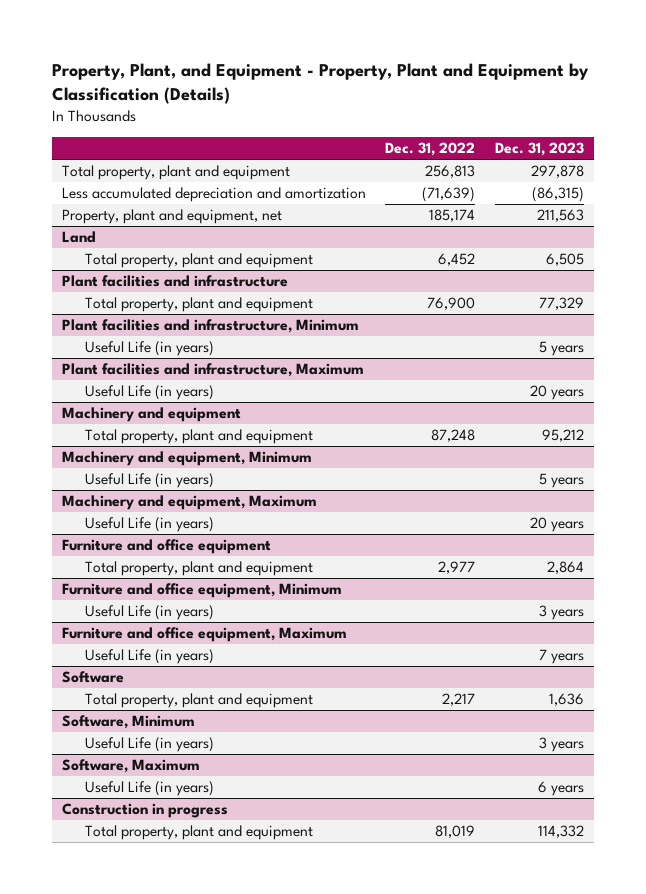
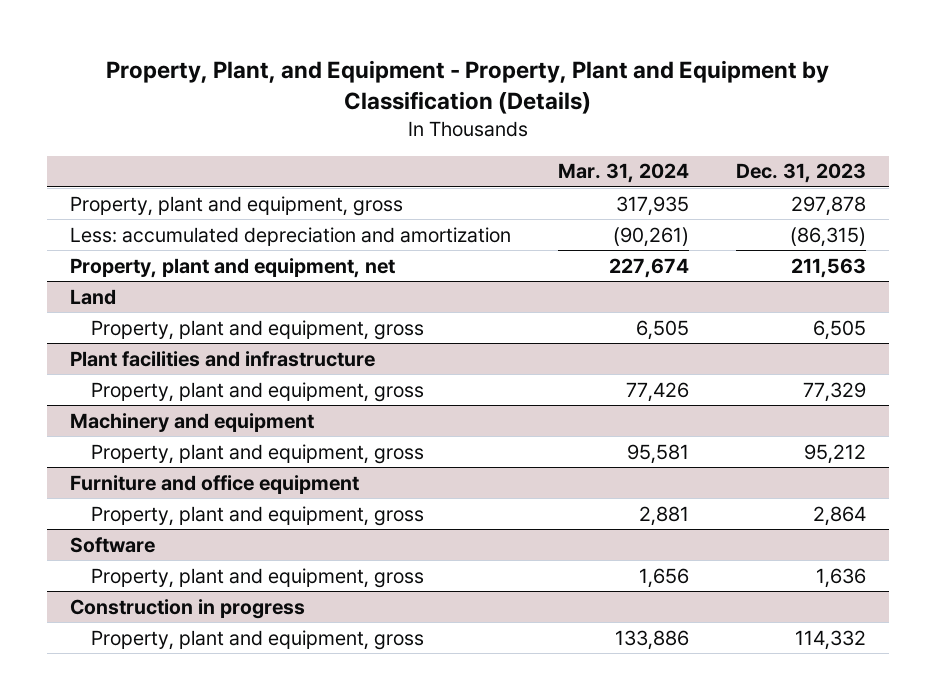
- | Dec. 31, 2022 | Dec. 31, 2023
+ | Mar. 31, 2024 | Dec. 31, 2023
- Total property, plant and equipment | 256,813 | 297,878
- Less accumulated depreciation and amortization | (71,639) | (86,315)
+ Property, plant and equipment, gross | 317,935 | 297,878
+ Less: accumulated depreciation and amortization | (90,261) | (86,315)
@ Land
- Total property, plant and equipment | 6,452 | 6,505
+ Property, plant and equipment, gross | 6,505 | 6,505
@ Plant facilities and infrastructure
- Total property, plant and equipment | 76,900 | 77,329
- Plant facilities and infrastructure, Minimum
- Useful Life (in years) | | 5 years
- Plant facilities and infrastructure, Maximum
- Useful Life (in years) | | 20 years
@ Plant facilities and infrastructure
+ Property, plant and equipment, gross | 77,426 | 77,329
@ Machinery and equipment
- Total property, plant and equipment | 87,248 | 95,212
- Machinery and equipment, Minimum
- Useful Life (in years) | | 5 years
- Machinery and equipment, Maximum
- Useful Life (in years) | | 20 years
@ Machinery and equipment
+ Property, plant and equipment, gross | 95,581 | 95,212
@ Furniture and office equipment
- Total property, plant and equipment | 2,977 | 2,864
- Furniture and office equipment, Minimum
- Useful Life (in years) | | 3 years
- Furniture and office equipment, Maximum
- Useful Life (in years) | | 7 years
@ Furniture and office equipment
+ Property, plant and equipment, gross | 2,881 | 2,864
@ Software
- Total property, plant and equipment | 2,217 | 1,636
- Software, Minimum
- Useful Life (in years) | | 3 years
- Software, Maximum
- Useful Life (in years) | | 6 years
@ Software
+ Property, plant and equipment, gross | 1,656 | 1,636
@ Construction in progress
- Total property, plant and equipment | 81,019 | 114,332
+ Property, plant and equipment, gross | 133,886 | 114,332

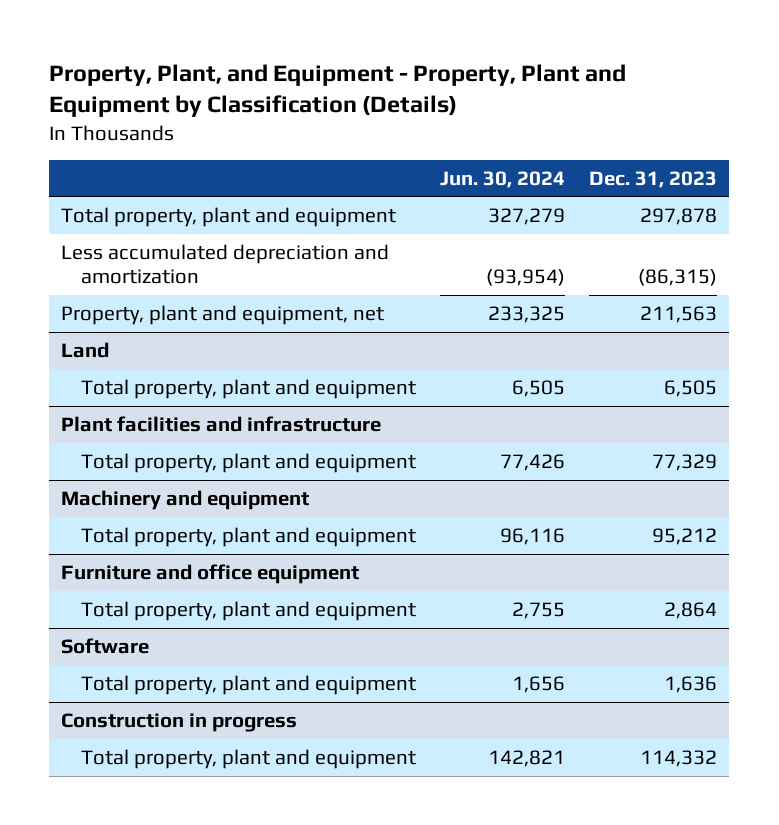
- | Mar. 31, 2024 | Dec. 31, 2023
+ | Jun. 30, 2024 | Dec. 31, 2023
- Property, plant and equipment, gross | 317,935 | 297,878
- Less: accumulated depreciation and amortization | (90,261) | (86,315)
+ Total property, plant and equipment | 327,279 | 297,878
+ Less accumulated depreciation and amortization | (93,954) | (86,315)
@ Land
- Property, plant and equipment, gross | 6,505 | 6,505
+ Total property, plant and equipment | 6,505 | 6,505
@ Plant facilities and infrastructure
- Property, plant and equipment, gross | 77,426 | 77,329
+ Total property, plant and equipment | 77,426 | 77,329
@ Machinery and equipment
- Property, plant and equipment, gross | 95,581 | 95,212
+ Total property, plant and equipment | 96,116 | 95,212
@ Furniture and office equipment
- Property, plant and equipment, gross | 2,881 | 2,864
+ Total property, plant and equipment | 2,755 | 2,864
@ Software
- Property, plant and equipment, gross | 1,656 | 1,636
+ Total property, plant and equipment | 1,656 | 1,636
@ Construction in progress
- Property, plant and equipment, gross | 133,886 | 114,332
+ Total property, plant and equipment | 142,821 | 114,332

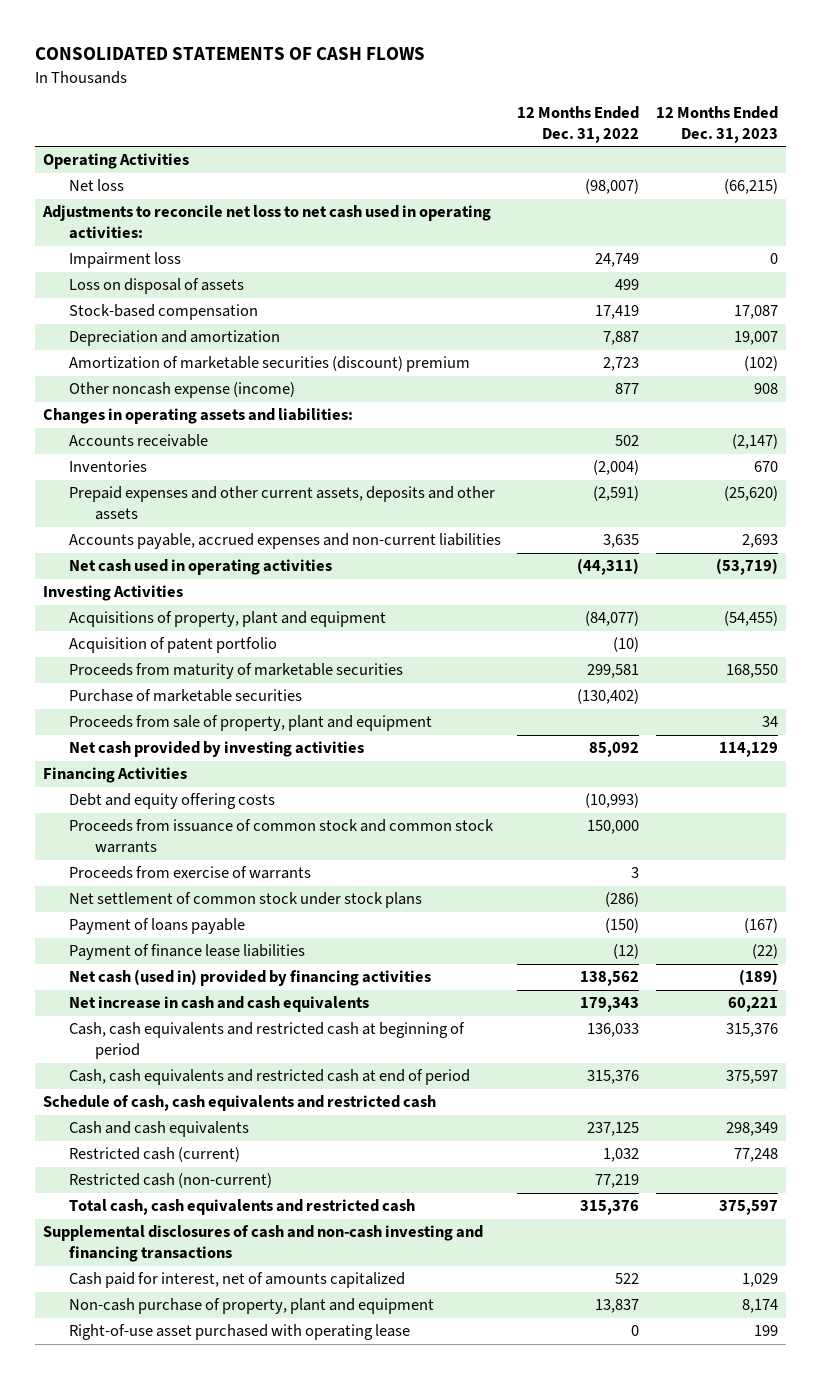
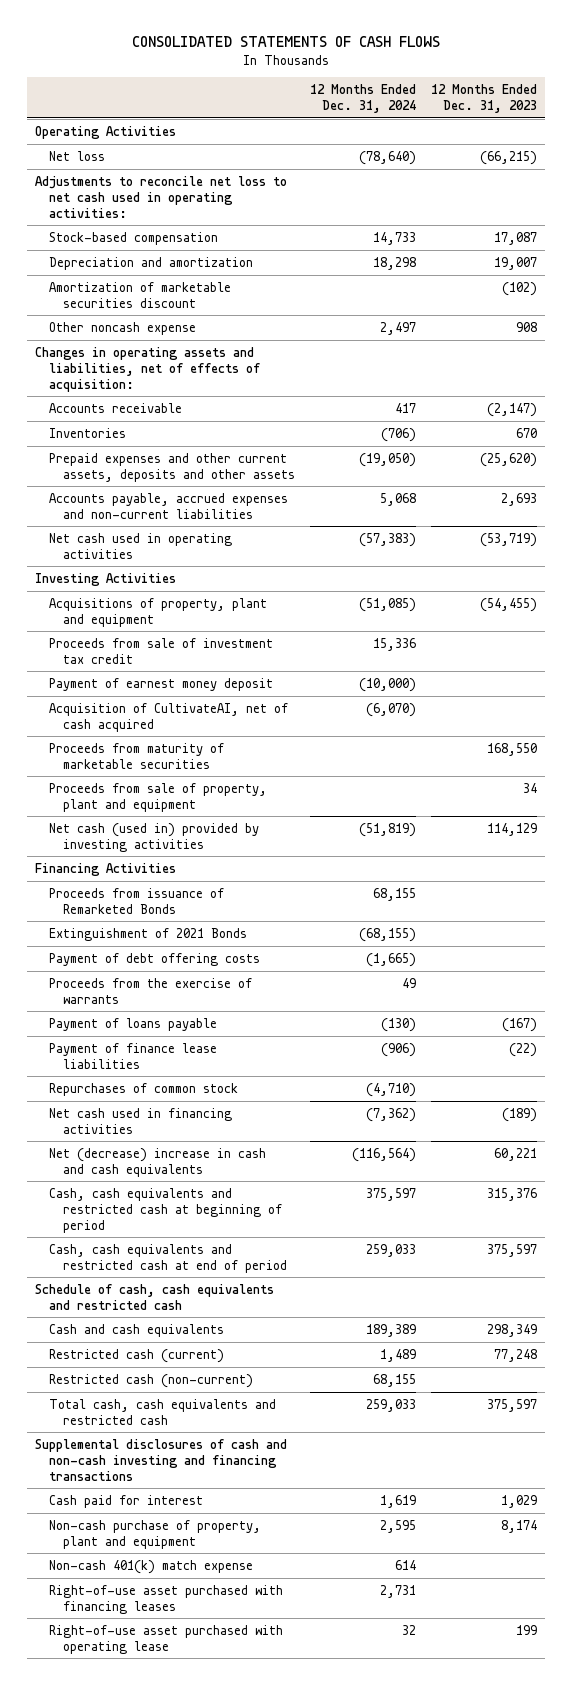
- | 12 Months Ended Dec. 31, 2022 | 12 Months Ended Dec. 31, 2023
+ | 12 Months Ended Dec. 31, 2024 | 12 Months Ended Dec. 31, 2023
- Impairment loss | 24,749 | 0
- Loss on disposal of assets | 499 |
- Amortization of marketable securities (discount) premium | 2,723 | (102)
- Other noncash expense (income) | 877 | 908
- Changes in operating assets and liabilities:
+ Amortization of marketable securities discount | | (102)
+ Other noncash expense | 2,497 | 908
+ Changes in operating assets and liabilities, net of effects of acquisition:
- Acquisition of patent portfolio | (10) |
+ Proceeds from sale of investment tax credit | 15,336 |
+ Payment of earnest money deposit | (10,000) |
+ Acquisition of CultivateAI, net of cash acquired | (6,070) |
- Purchase of marketable securities | (130,402) |
- Net cash provided by investing activities | 85,092 | 114,129
+ Net cash (used in) provided by investing activities | (51,819) | 114,129
- Debt and equity offering costs | (10,993) |
- Proceeds from issuance of common stock and common stock warrants | 150,000 |
- Proceeds from exercise of warrants | 3 |
- Net settlement of common stock under stock plans | (286) |
+ Proceeds from issuance of Remarketed Bonds | 68,155 |
+ Extinguishment of 2021 Bonds | (68,155) |
+ Payment of debt offering costs | (1,665) |
+ Proceeds from the exercise of warrants | 49 |
- Net cash (used in) provided by financing activities | 138,562 | (189)
- Net increase in cash and cash equivalents | 179,343 | 60,221
+ Repurchases of common stock | (4,710) |
+ Net cash used in financing activities | (7,362) | (189)
+ Net (decrease) increase in cash and cash equivalents | (116,564) | 60,221
- Cash paid for interest, net of amounts capitalized | 522 | 1,029
+ Cash paid for interest | 1,619 | 1,029
+ Non-cash 401(k) match expense | 614 |
+ Right-of-use asset purchased with financing leases | 2,731 |

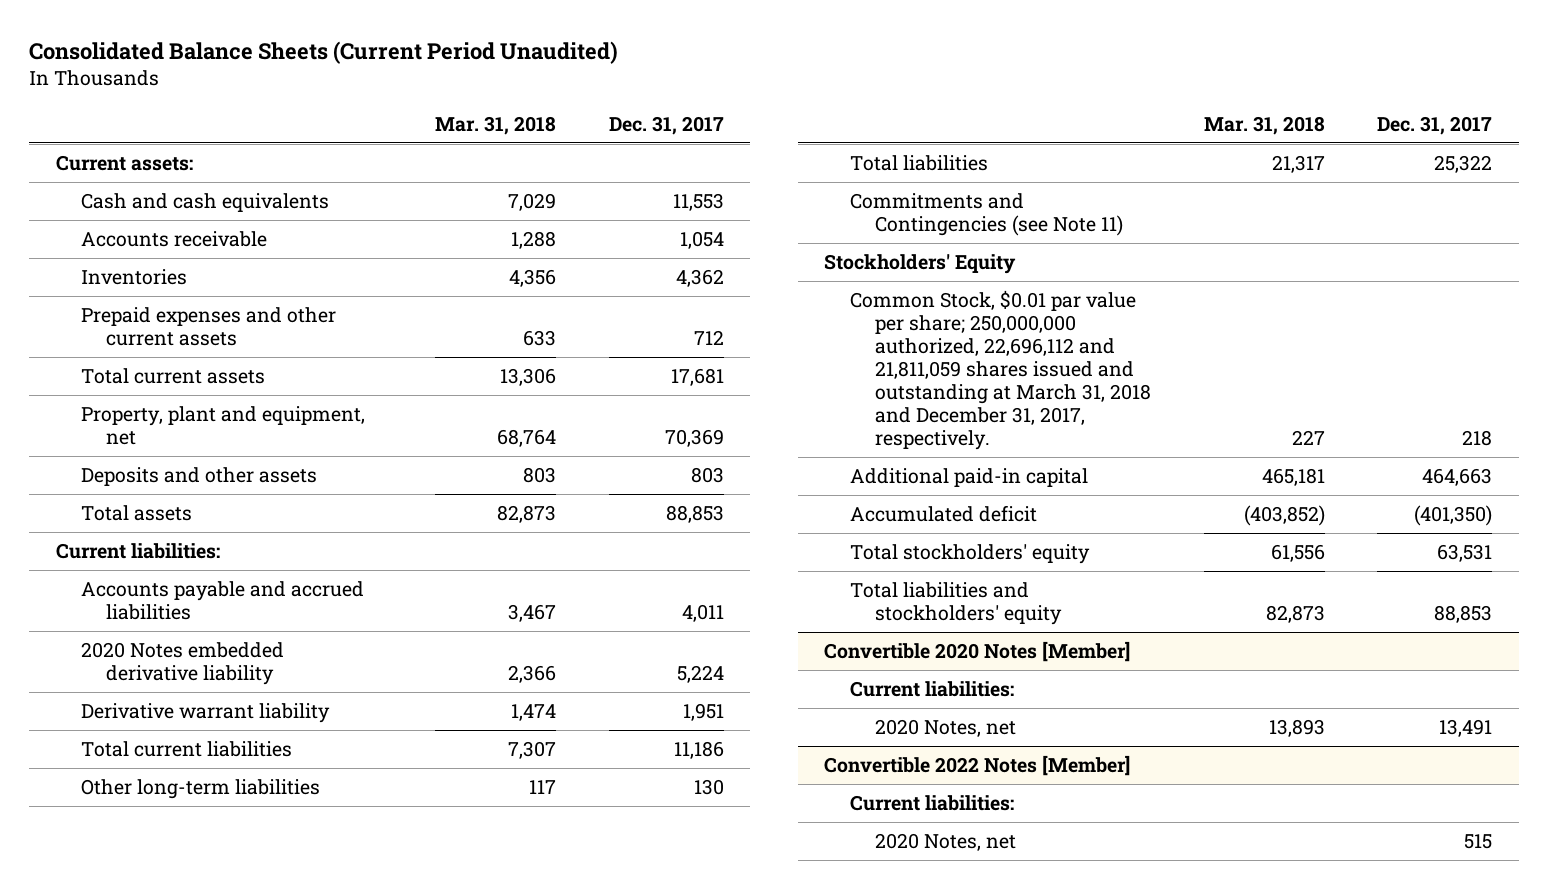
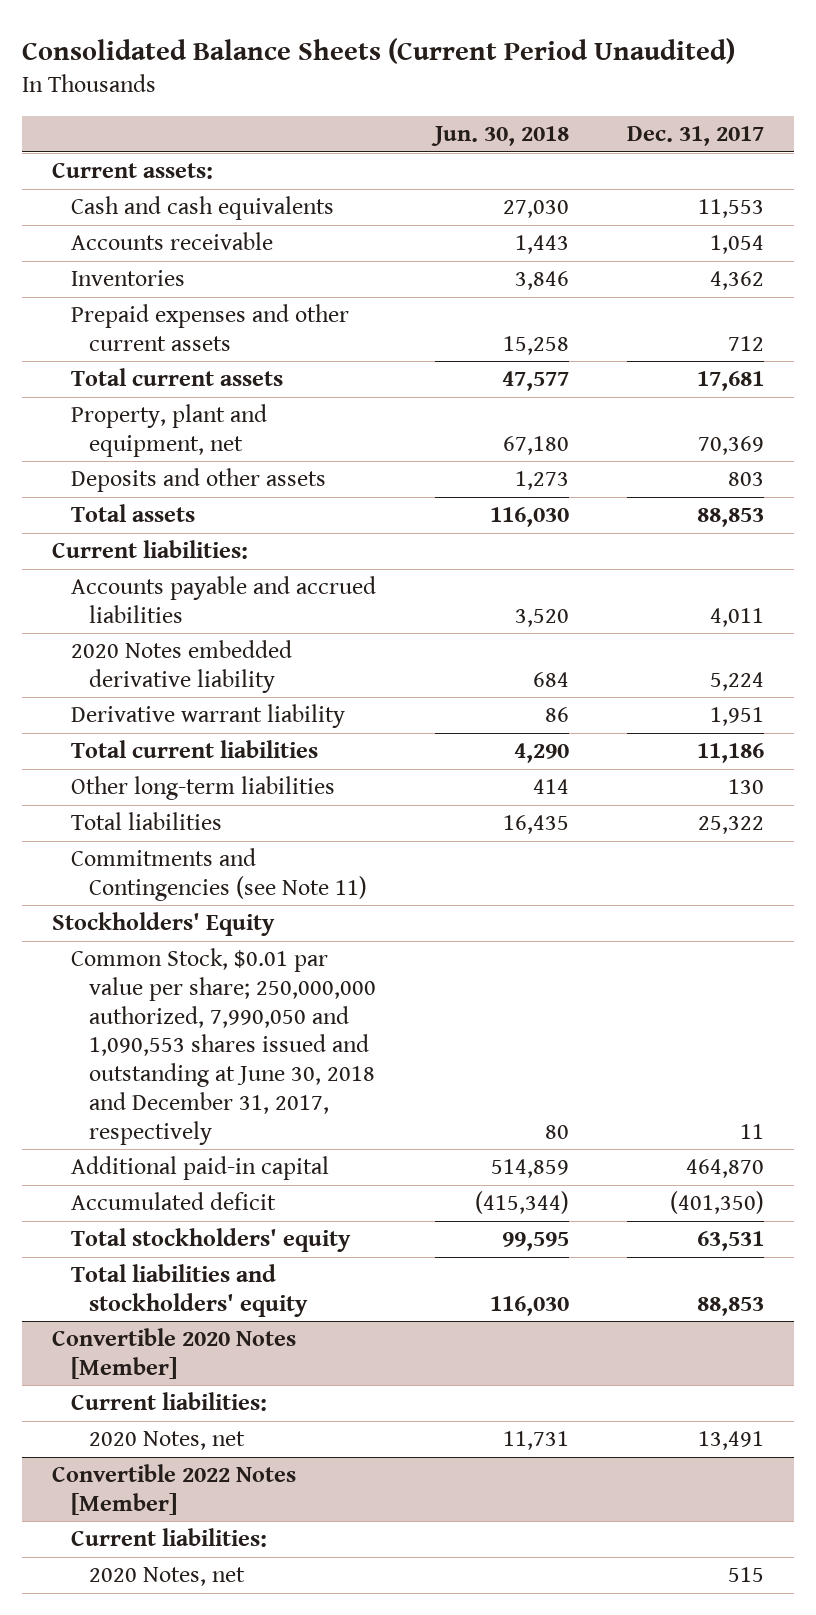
- | Mar. 31, 2018 | Dec. 31, 2017
+ | Jun. 30, 2018 | Dec. 31, 2017
- Common Stock, $0.01 par value per share; 250,000,000 authorized, 22,696,112 and 21,811,059 shares issued and outstanding at March 31, 2018 and December 31, 2017, respectively. | 227 | 218
- Additional paid-in capital | 465,181 | 464,663
+ Common Stock, $0.01 par value per share; 250,000,000 authorized, 7,990,050 and 1,090,553 shares issued and outstanding at June 30, 2018 and December 31, 2017, respectively | 80 | 11
+ Additional paid-in capital | 514,859 | 464,870

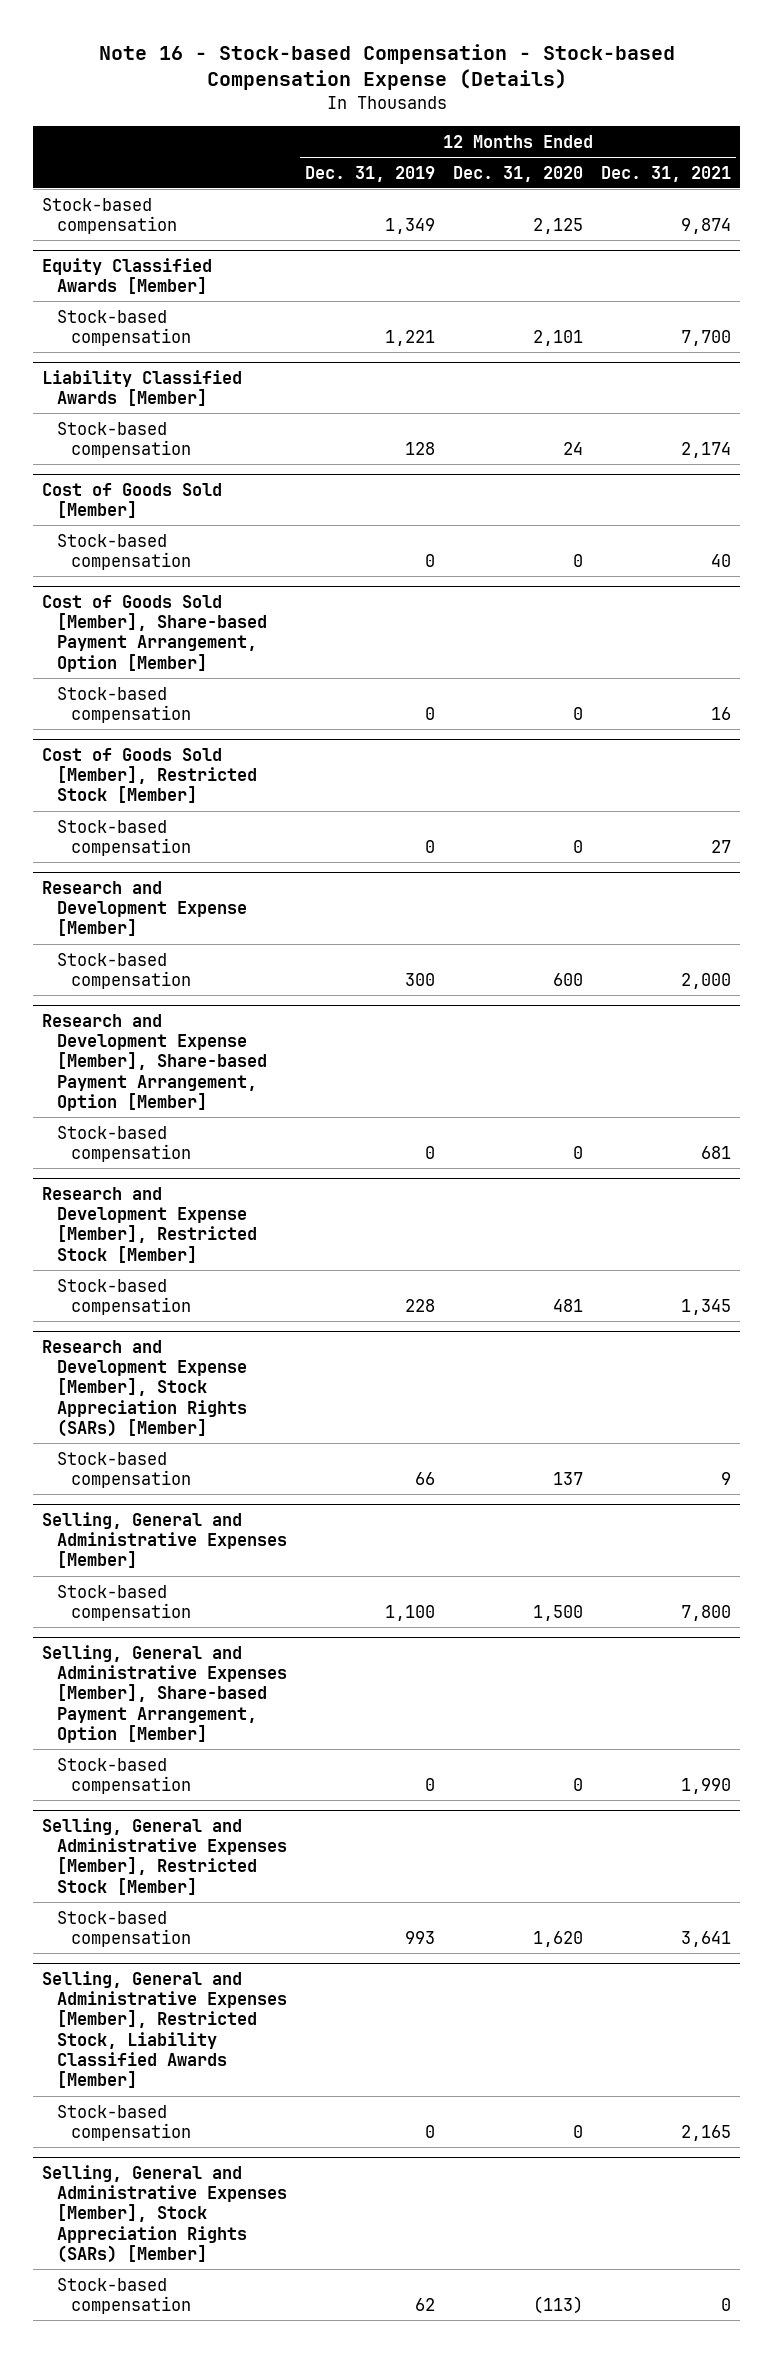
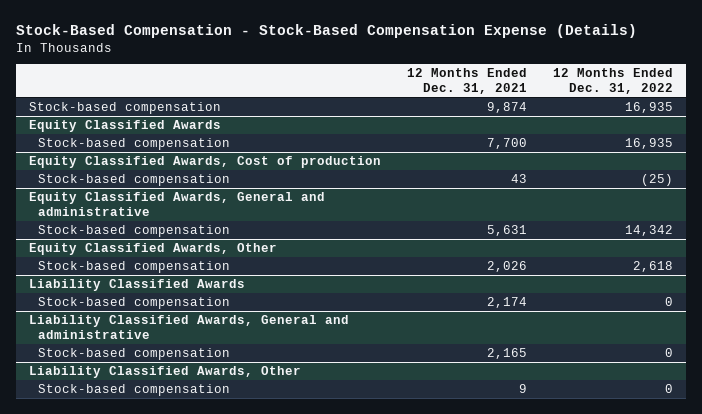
- Note 16 - Stock-based Compensation - Stock-based Compensation Expense (Details)
+ Stock-Based Compensation - Stock-Based Compensation Expense (Details)
- | 12 Months Ended Dec. 31, 2019 | 12 Months Ended Dec. 31, 2020 | 12 Months Ended Dec. 31, 2021
+ | 12 Months Ended Dec. 31, 2021 | 12 Months Ended Dec. 31, 2022
- Equity Classified Awards [Member]
+ Equity Classified Awards
- Liability Classified Awards [Member]
+ Equity Classified Awards, Cost of production
+ Stock-based compensation | 43 | (25)
+ Equity Classified Awards, General and administrative
+ Stock-based compensation | 5,631 | 14,342
+ Equity Classified Awards, Other
+ Stock-based compensation | 2,026 | 2,618
+ Liability Classified Awards
- Cost of Goods Sold [Member]
- Stock-based compensation | 0 | 0 | 40
- Cost of Goods Sold [Member], Share-based Payment Arrangement, Option [Member]
- Stock-based compensation | 0 | 0 | 16
- Cost of Goods Sold [Member], Restricted Stock [Member]
- Stock-based compensation | 0 | 0 | 27
- Research and Development Expense [Member]
- Stock-based compensation | 300 | 600 | 2,000
- Research and Development Expense [Member], Share-based Payment Arrangement, Option [Member]
- Stock-based compensation | 0 | 0 | 681
- Research and Development Expense [Member], Restricted Stock [Member]
- Stock-based compensation | 228 | 481 | 1,345
- Research and Development Expense [Member], Stock Appreciation Rights (SARs) [Member]
- Stock-based compensation | 66 | 137 | 9
- Selling, General and Administrative Expenses [Member]
- Stock-based compensation | 1,100 | 1,500 | 7,800
- Selling, General and Administrative Expenses [Member], Share-based Payment Arrangement, Option [Member]
- Stock-based compensation | 0 | 0 | 1,990
- Selling, General and Administrative Expenses [Member], Restricted Stock [Member]
- Stock-based compensation | 993 | 1,620 | 3,641
- Selling, General and Administrative Expenses [Member], Restricted Stock, Liability Classified Awards [Member]
+ Liability Classified Awards, General and administrative
- Selling, General and Administrative Expenses [Member], Stock Appreciation Rights (SARs) [Member]
- Stock-based compensation | 62 | (113) | 0
+ Liability Classified Awards, Other
+ Stock-based compensation | 9 | 0

